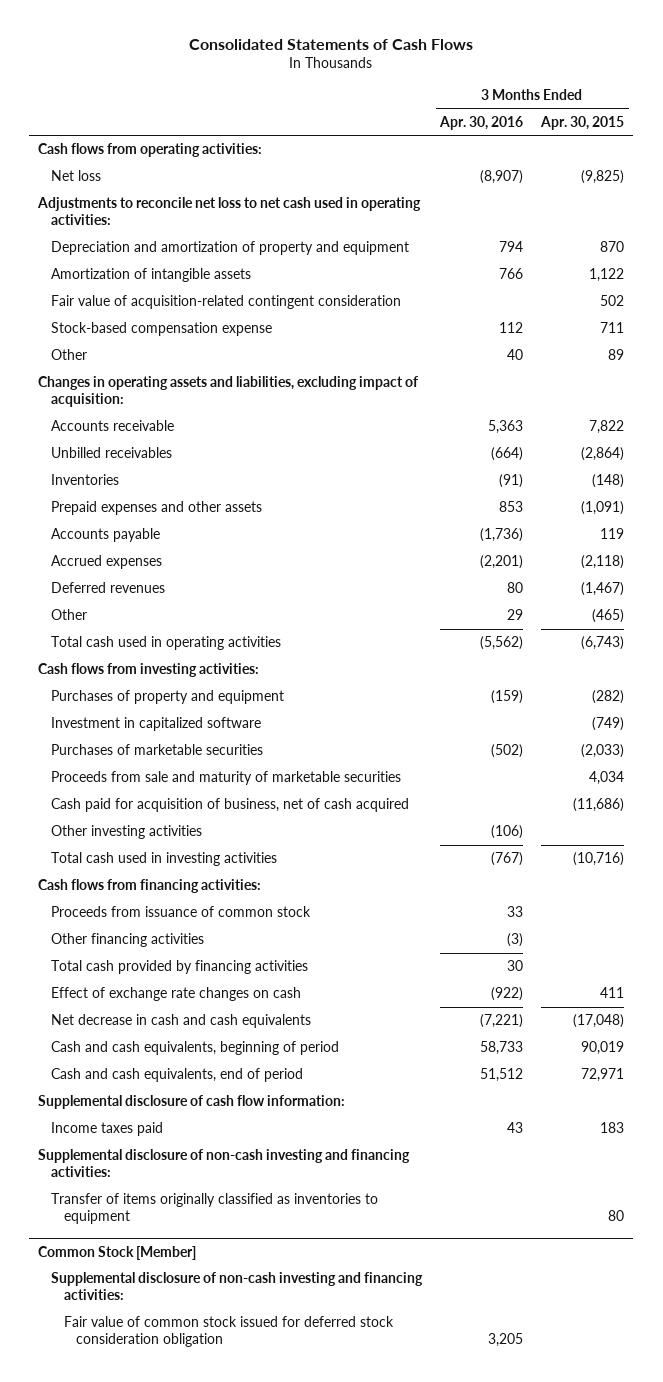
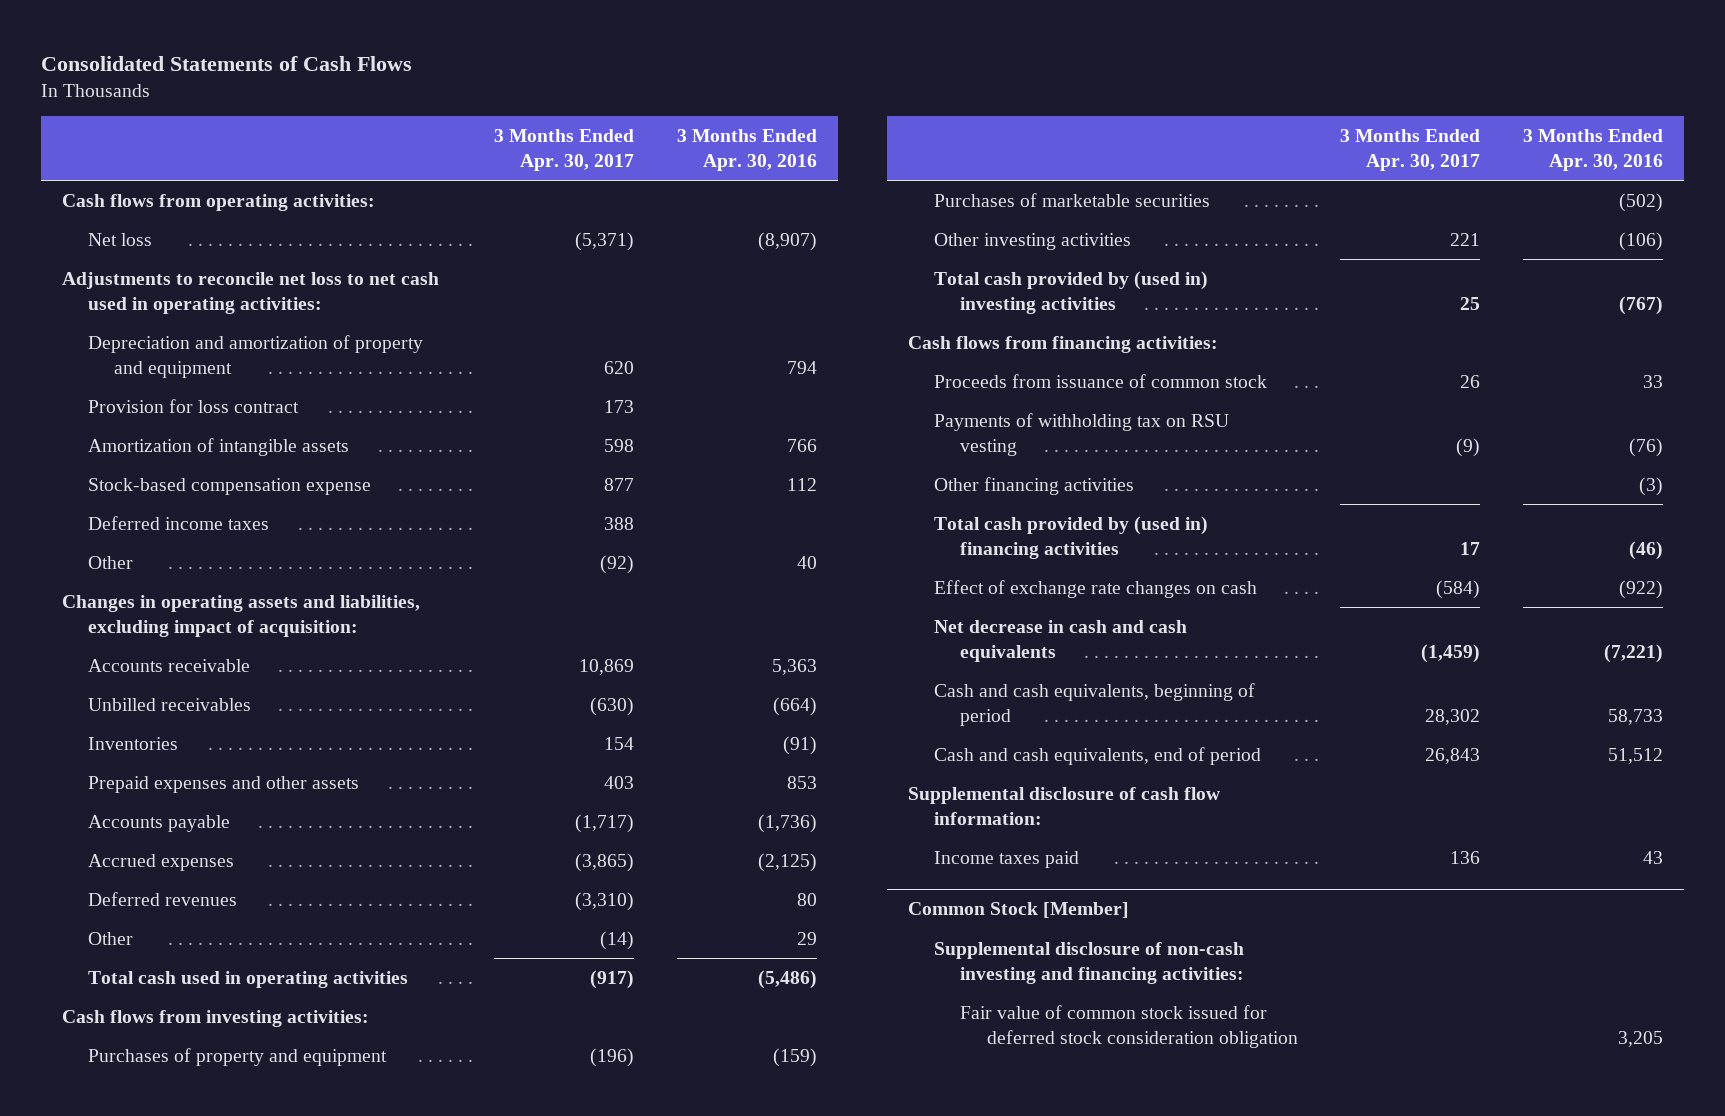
- | 3 Months Ended Apr. 30, 2016 | 3 Months Ended Apr. 30, 2015
+ | 3 Months Ended Apr. 30, 2017 | 3 Months Ended Apr. 30, 2016
+ Provision for loss contract | 173 |
- Fair value of acquisition-related contingent consideration | | 502
+ Deferred income taxes | 388 |
- Accrued expenses | (2,201) | (2,118)
+ Accrued expenses | (3,865) | (2,125)
- Total cash used in operating activities | (5,562) | (6,743)
+ Total cash used in operating activities | (917) | (5,486)
- Investment in capitalized software | | (749)
- Proceeds from sale and maturity of marketable securities | | 4,034
- Cash paid for acquisition of business, net of cash acquired | | (11,686)
- Total cash used in investing activities | (767) | (10,716)
+ Total cash provided by (used in) investing activities | 25 | (767)
+ Payments of withholding tax on RSU vesting | (9) | (76)
- Total cash provided by financing activities | 30 |
+ Total cash provided by (used in) financing activities | 17 | (46)
- Supplemental disclosure of non-cash investing and financing activities:
- Transfer of items originally classified as inventories to equipment | | 80

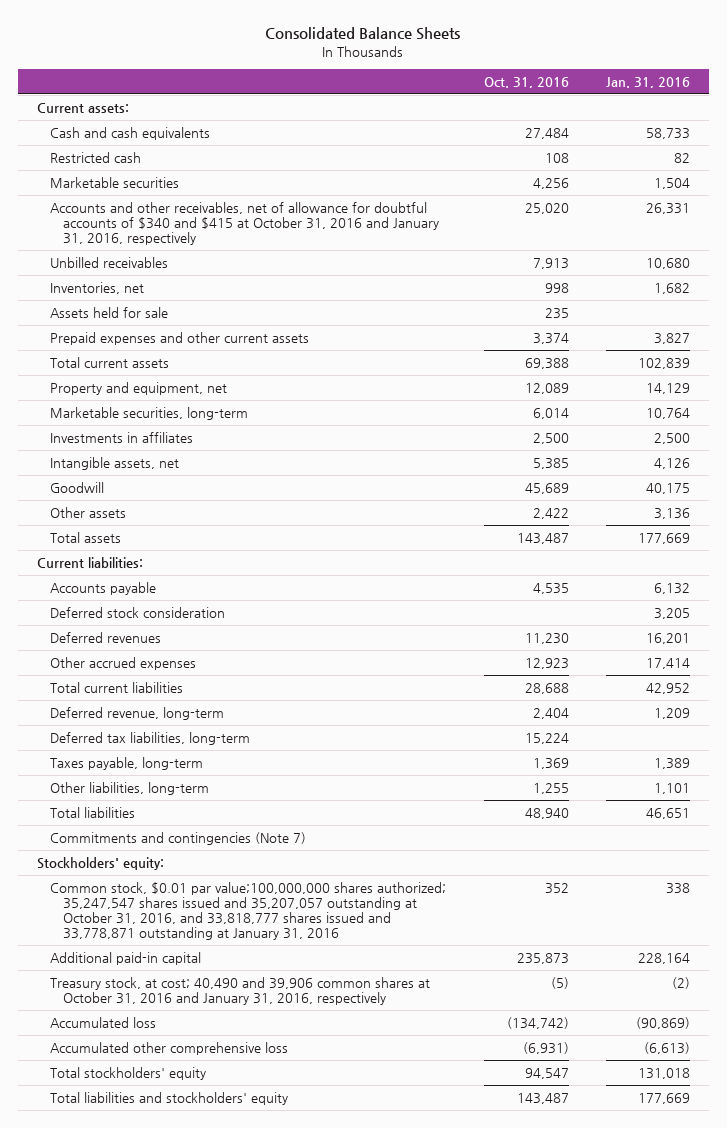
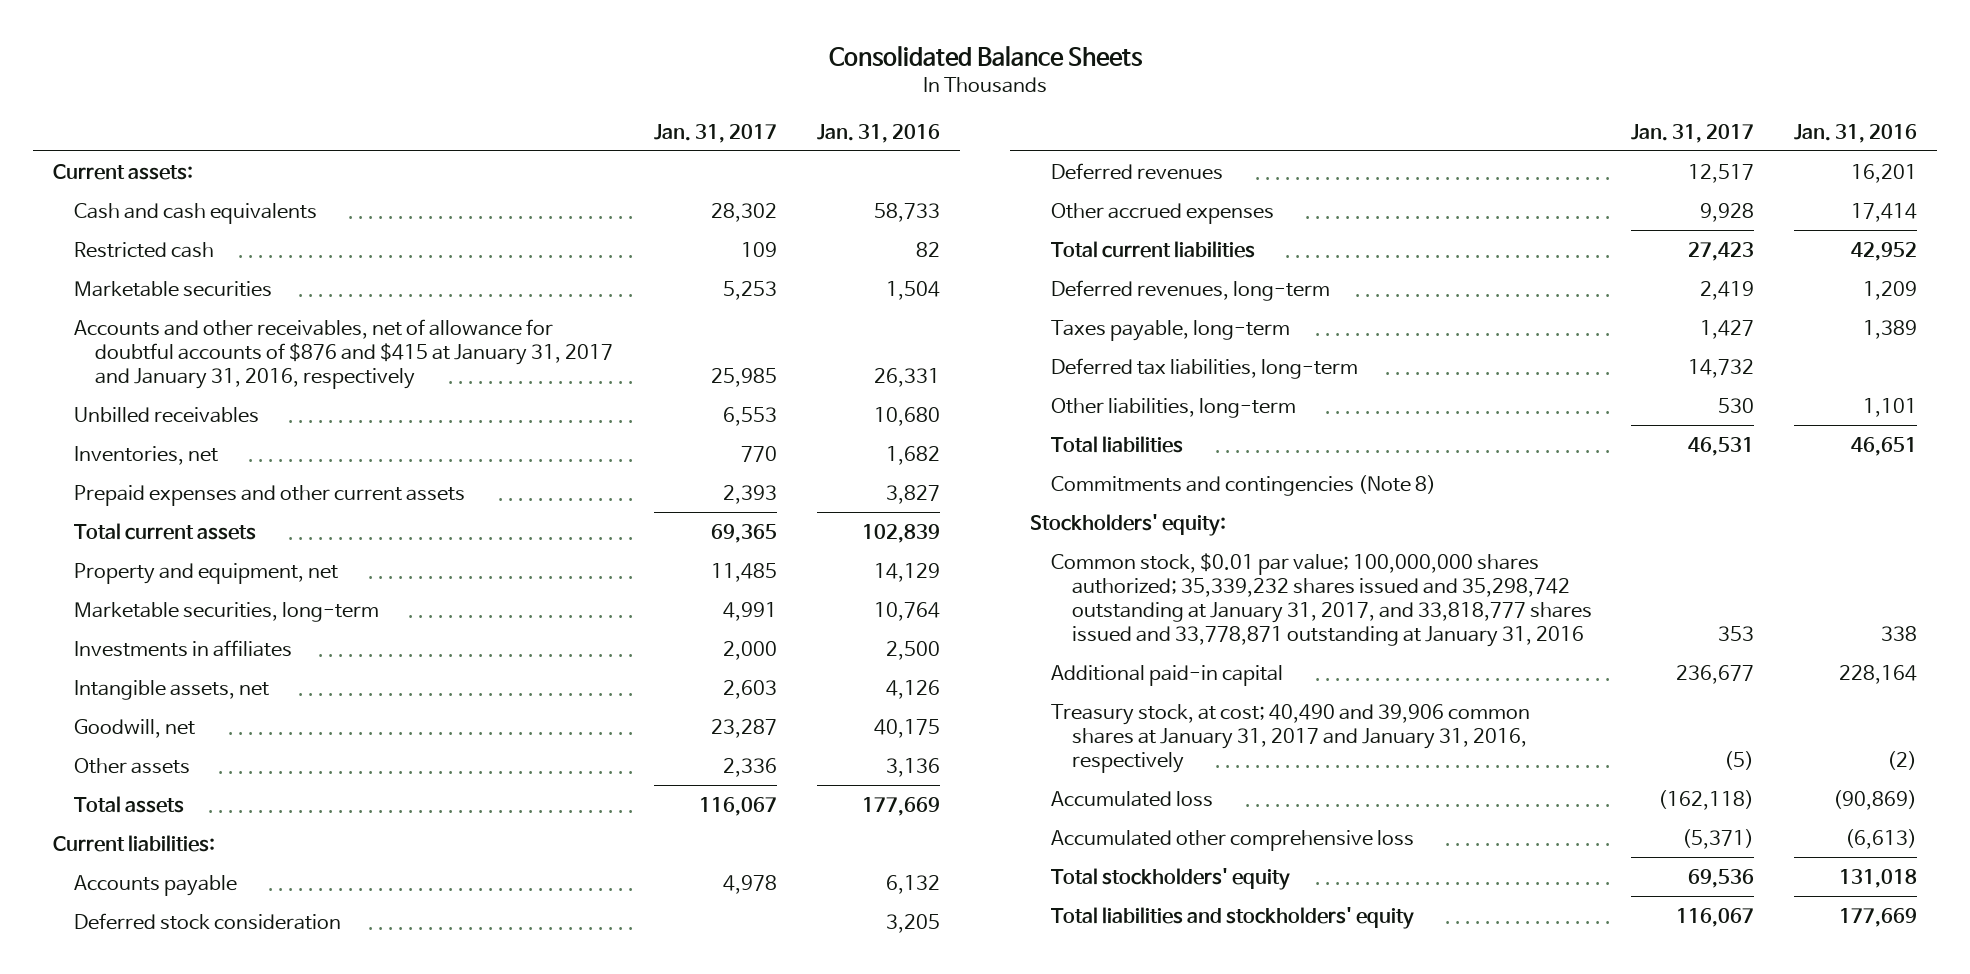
- | Oct. 31, 2016 | Jan. 31, 2016
+ | Jan. 31, 2017 | Jan. 31, 2016
- Accounts and other receivables, net of allowance for doubtful accounts of $340 and $415 at October 31, 2016 and January 31, 2016, respectively | 25,020 | 26,331
+ Accounts and other receivables, net of allowance for doubtful accounts of $876 and $415 at January 31, 2017 and January 31, 2016, respectively | 25,985 | 26,331
- Assets held for sale | 235 |
- Goodwill | 45,689 | 40,175
+ Goodwill, net | 23,287 | 40,175
- Deferred revenue, long-term | 2,404 | 1,209
+ Deferred revenues, long-term | 2,419 | 1,209
moved down: Deferred tax liabilities, long-term | 14,732 |
- Commitments and contingencies (Note 7)
+ Commitments and contingencies (Note 8)
- Common stock, $0.01 par value;100,000,000 shares authorized; 35,247,547 shares issued and 35,207,057 outstanding at October 31, 2016, and 33,818,777 shares issued and 33,778,871 outstanding at January 31, 2016 | 352 | 338
+ Common stock, $0.01 par value; 100,000,000 shares authorized; 35,339,232 shares issued and 35,298,742 outstanding at January 31, 2017, and 33,818,777 shares issued and 33,778,871 outstanding at January 31, 2016 | 353 | 338
- Treasury stock, at cost; 40,490 and 39,906 common shares at October 31, 2016 and January 31, 2016, respectively | (5) | (2)
+ Treasury stock, at cost; 40,490 and 39,906 common shares at January 31, 2017 and January 31, 2016, respectively | (5) | (2)

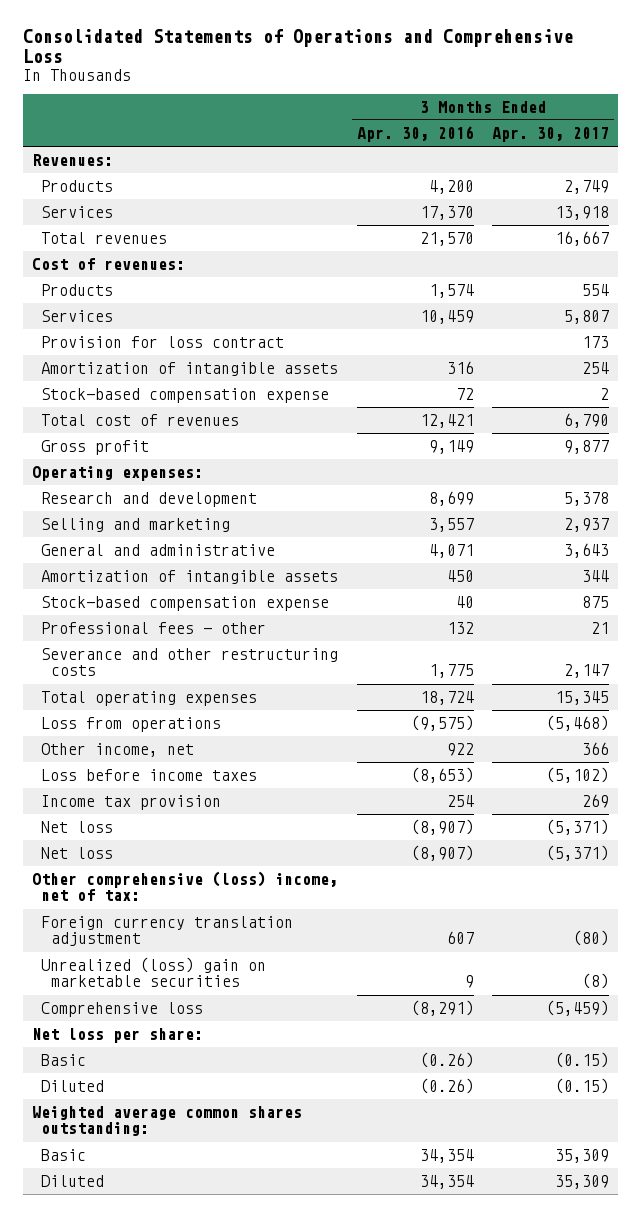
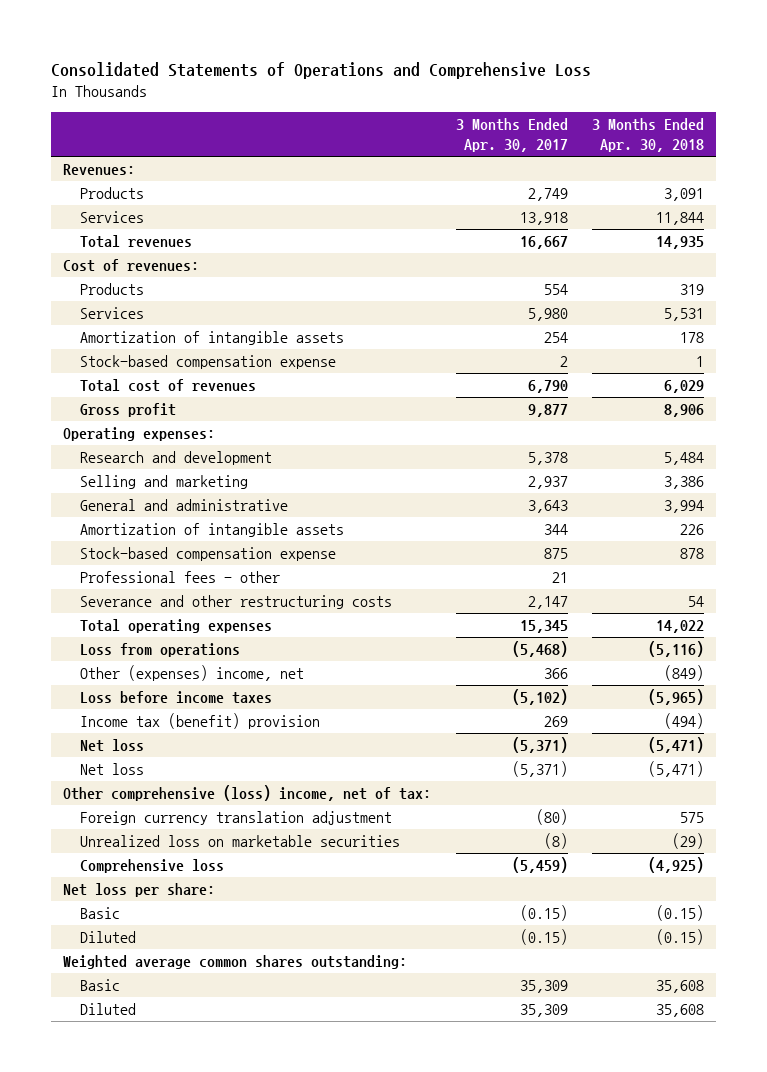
- | 3 Months Ended Apr. 30, 2016 | 3 Months Ended Apr. 30, 2017
+ | 3 Months Ended Apr. 30, 2017 | 3 Months Ended Apr. 30, 2018
- Services | 10,459 | 5,807
- Provision for loss contract | | 173
+ Services | 5,980 | 5,531
- Other income, net | 922 | 366
+ Other (expenses) income, net | 366 | (849)
- Income tax provision | 254 | 269
+ Income tax (benefit) provision | 269 | (494)
- Unrealized (loss) gain on marketable securities | 9 | (8)
+ Unrealized loss on marketable securities | (8) | (29)

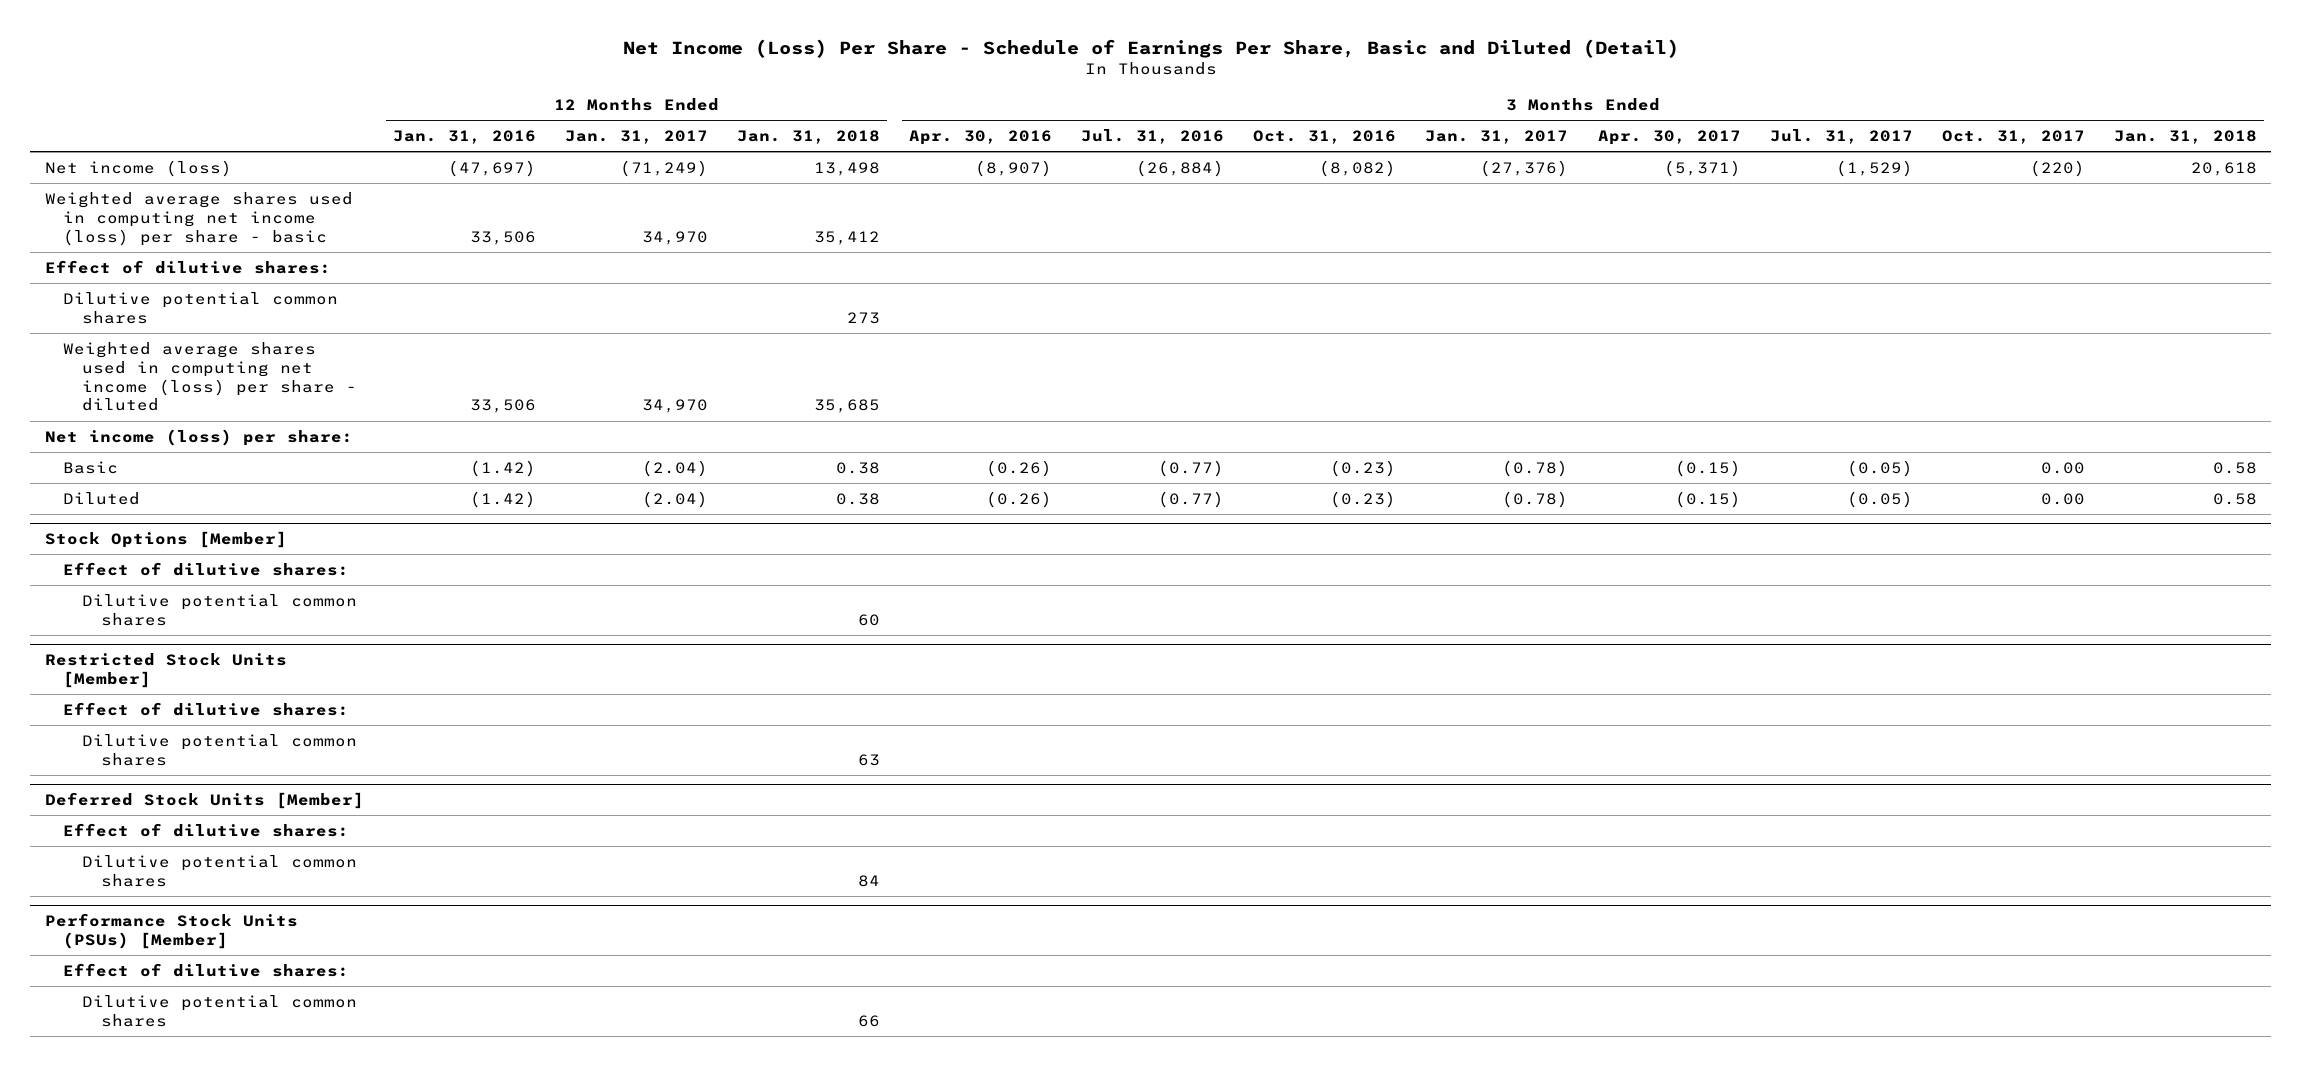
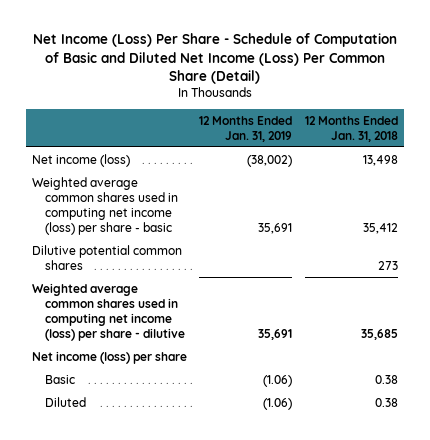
- Net Income (Loss) Per Share - Schedule of Earnings Per Share, Basic and Diluted (Detail)
+ Net Income (Loss) Per Share - Schedule of Computation of Basic and Diluted Net Income (Loss) Per Common Share (Detail)
- | 12 Months Ended Jan. 31, 2016 | 12 Months Ended Jan. 31, 2017 | 12 Months Ended Jan. 31, 2018 | 3 Months Ended Apr. 30, 2016 | 3 Months Ended Jul. 31, 2016 | 3 Months Ended Oct. 31, 2016 | 3 Months Ended Jan. 31, 2017 | 3 Months Ended Apr. 30, 2017 | 3 Months Ended Jul. 31, 2017 | 3 Months Ended Oct. 31, 2017 | 3 Months Ended Jan. 31, 2018
+ | 12 Months Ended Jan. 31, 2019 | 12 Months Ended Jan. 31, 2018
- Weighted average shares used in computing net income (loss) per share - basic | 33,506 | 34,970 | 35,412 | | | | | | | |
- Effect of dilutive shares:
+ Weighted average common shares used in computing net income (loss) per share - basic | 35,691 | 35,412
- Weighted average shares used in computing net income (loss) per share - diluted | 33,506 | 34,970 | 35,685 | | | | | | | |
- Net income (loss) per share:
+ Weighted average common shares used in computing net income (loss) per share - dilutive | 35,691 | 35,685
+ Net income (loss) per share
- Stock Options [Member]
- Effect of dilutive shares:
- Dilutive potential common shares | | | 60 | | | | | | | |
- Restricted Stock Units [Member]
- Effect of dilutive shares:
- Dilutive potential common shares | | | 63 | | | | | | | |
- Deferred Stock Units [Member]
- Effect of dilutive shares:
- Dilutive potential common shares | | | 84 | | | | | | | |
- Performance Stock Units (PSUs) [Member]
- Effect of dilutive shares:
- Dilutive potential common shares | | | 66 | | | | | | | |

